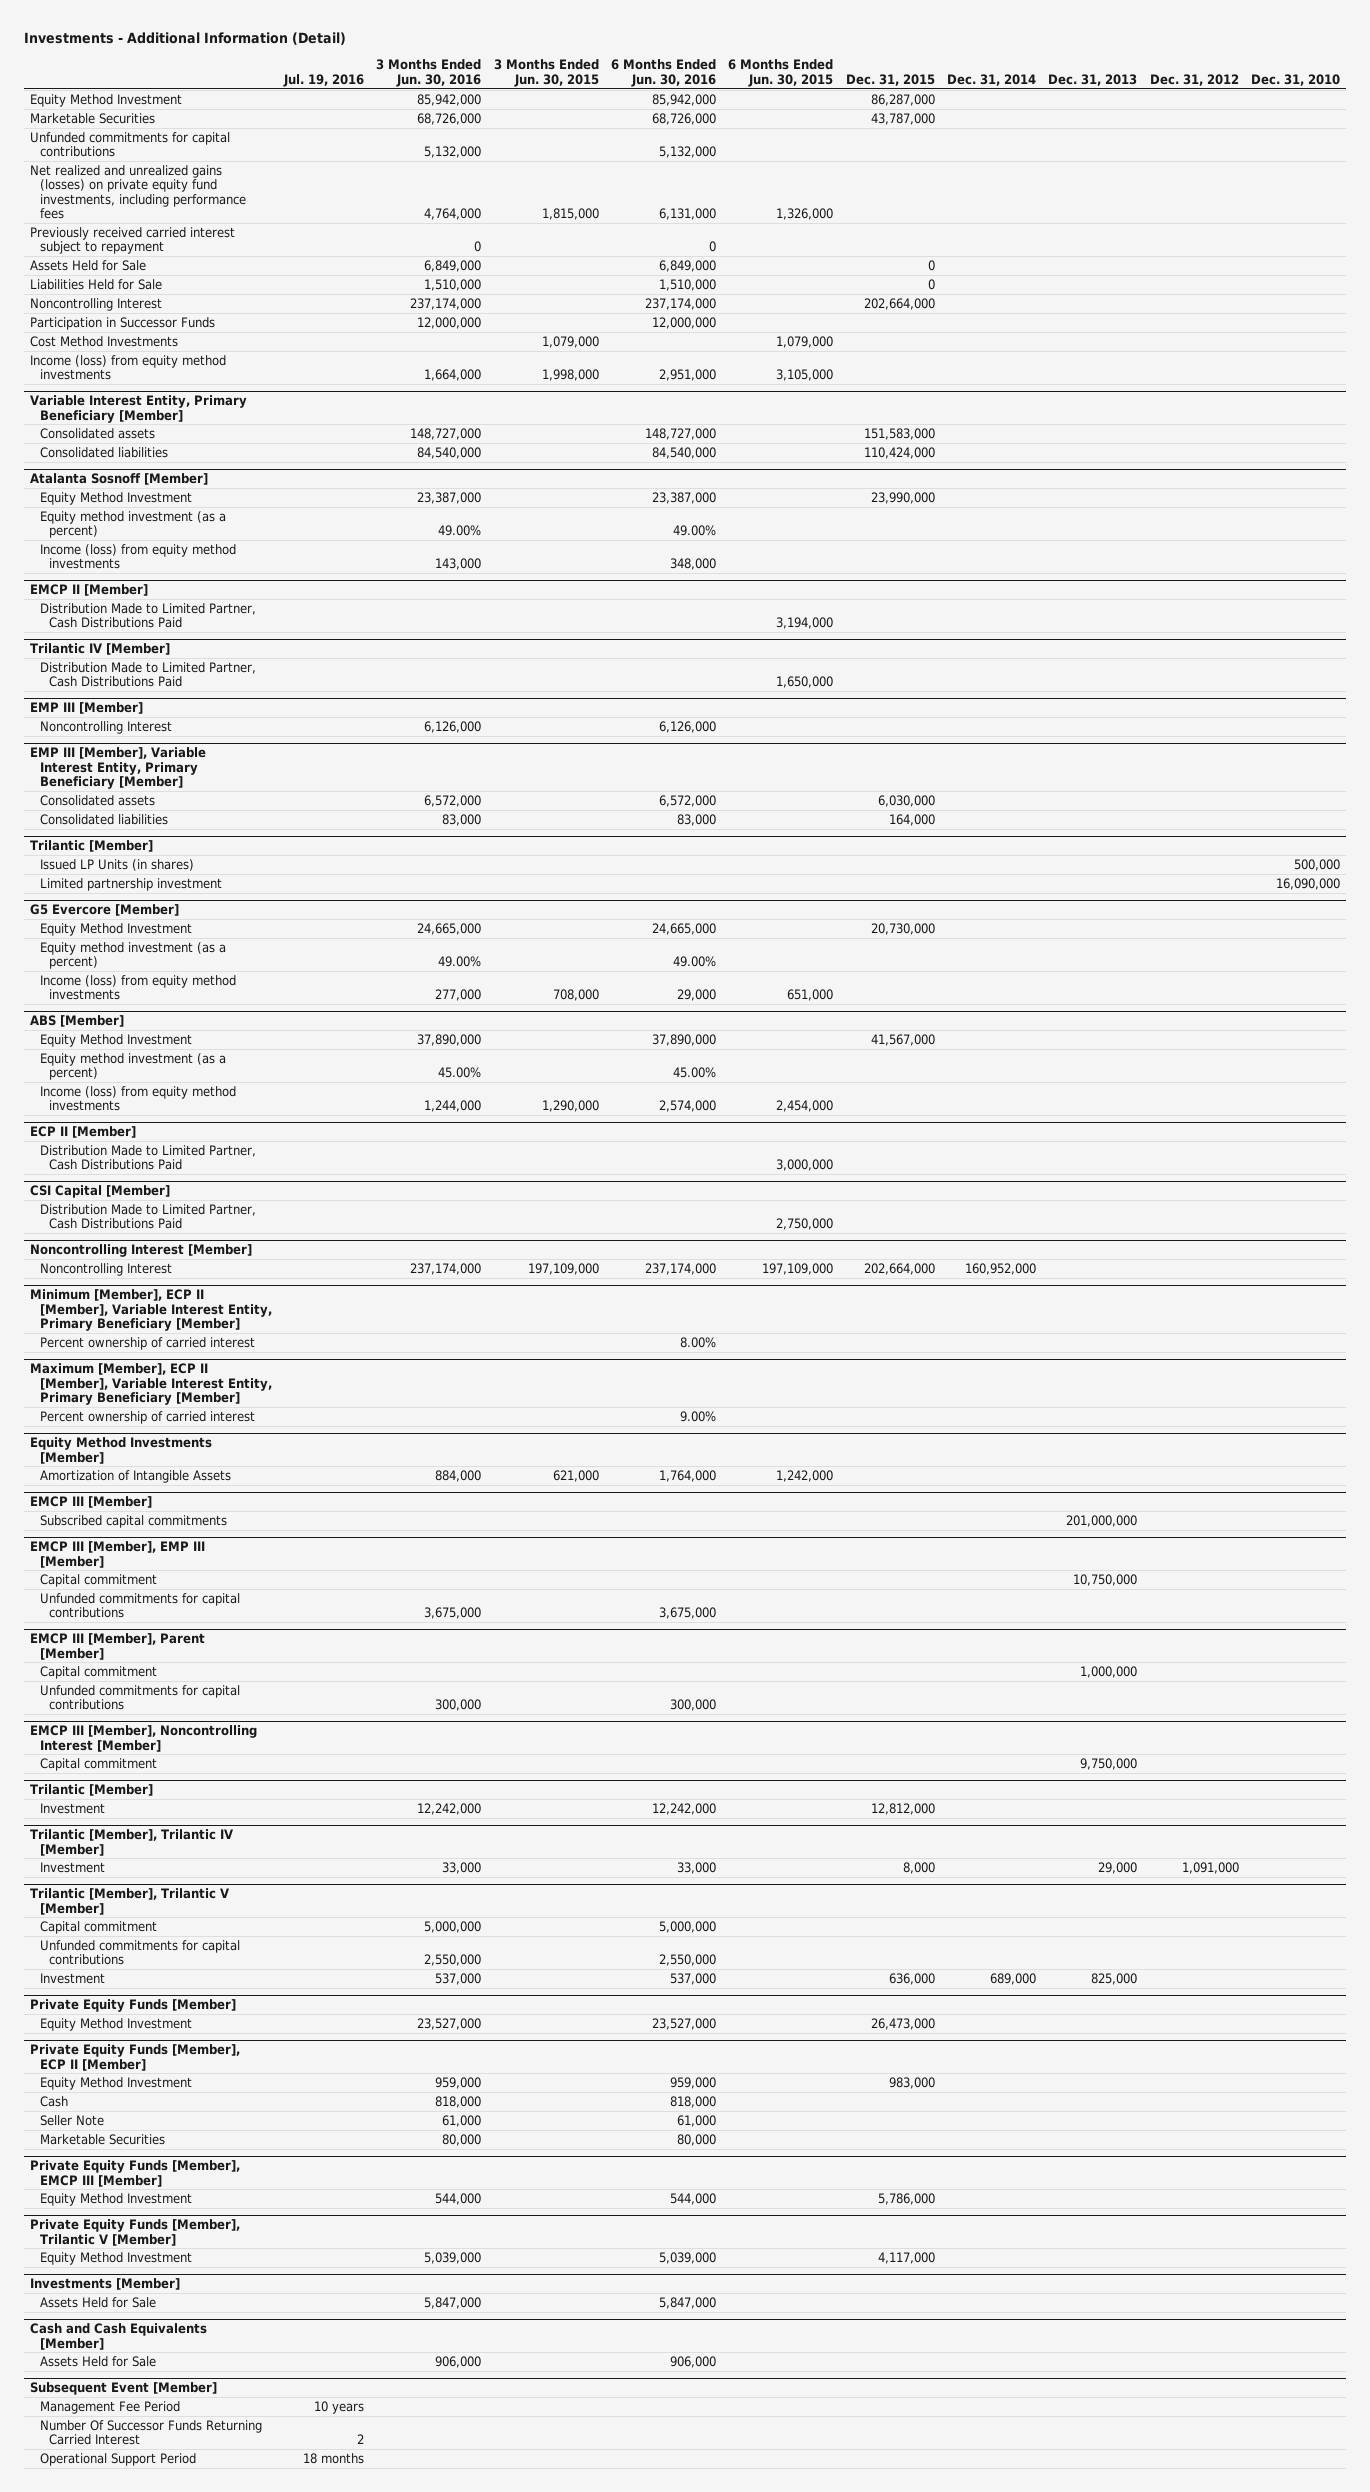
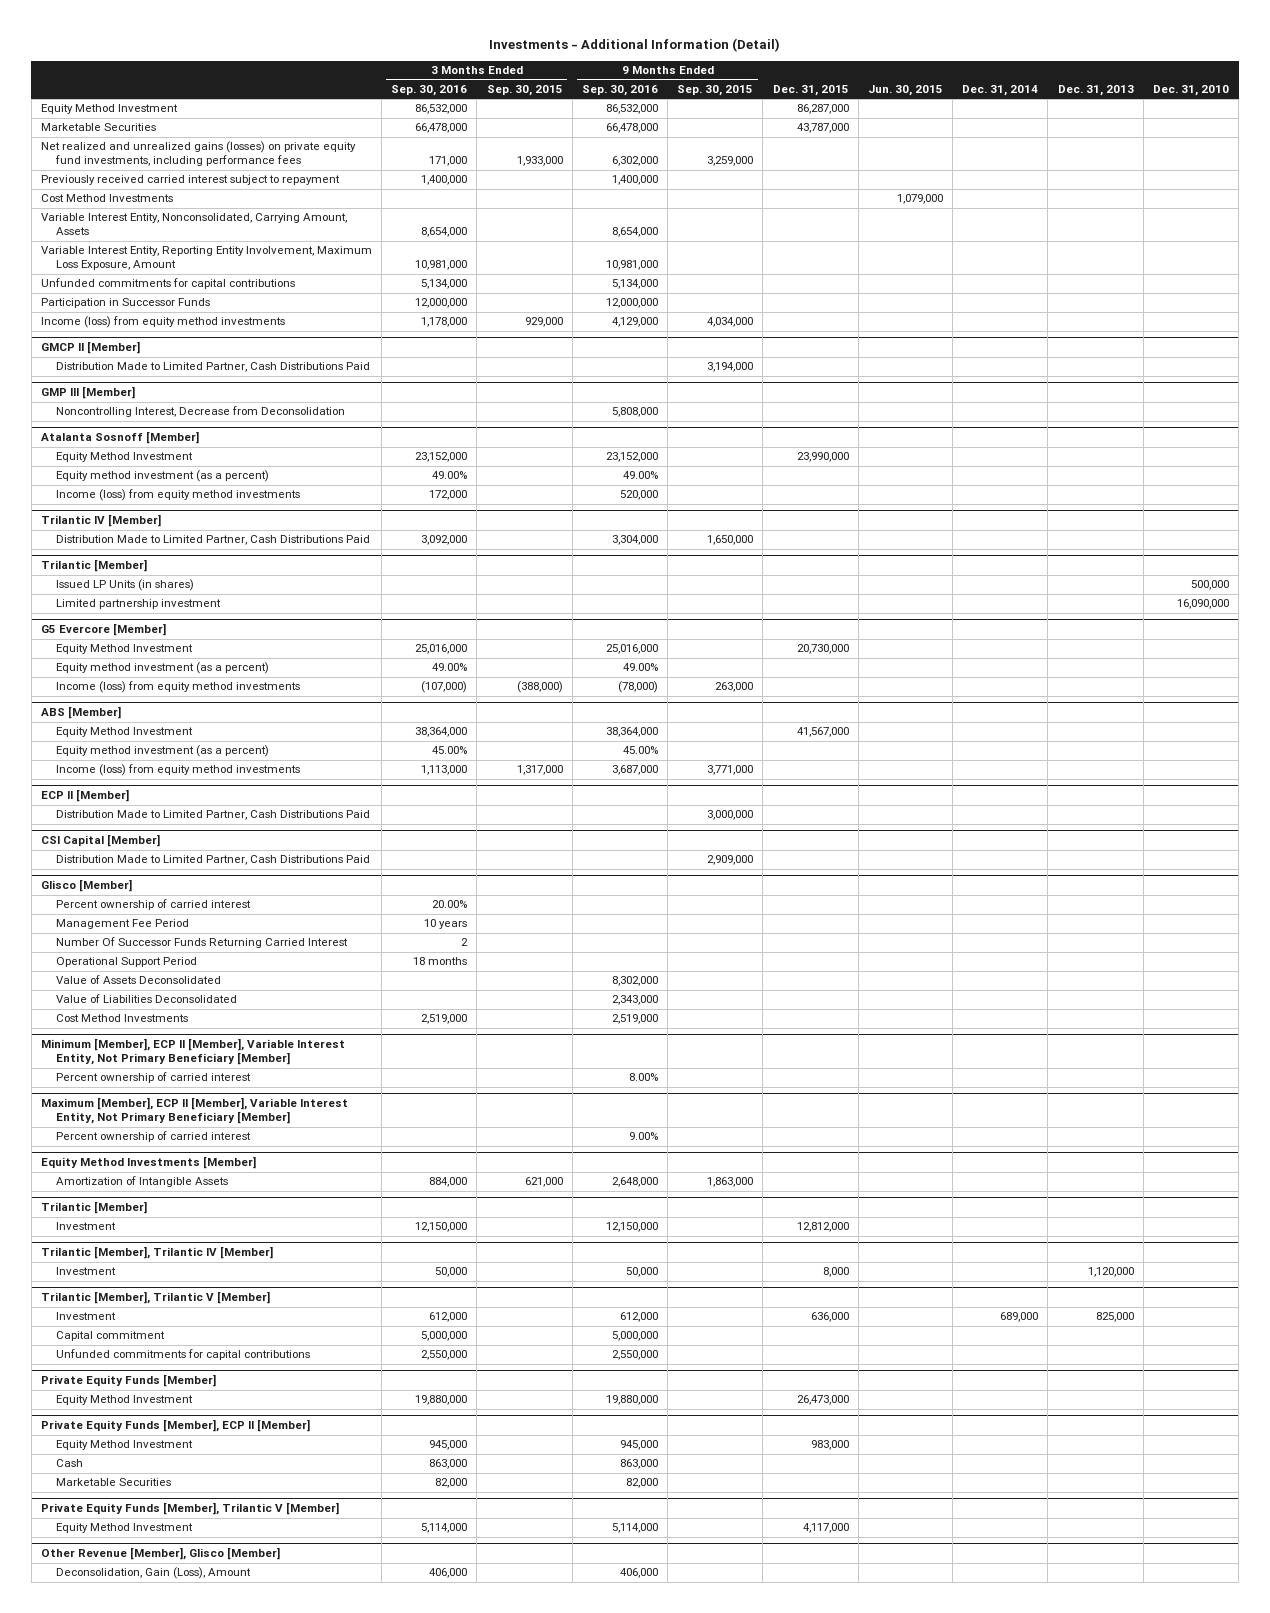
- | Jul. 19, 2016 | 3 Months Ended Jun. 30, 2016 | 3 Months Ended Jun. 30, 2015 | 6 Months Ended Jun. 30, 2016 | 6 Months Ended Jun. 30, 2015 | Dec. 31, 2015 | Dec. 31, 2014 | Dec. 31, 2013 | Dec. 31, 2012 | Dec. 31, 2010
+ | 3 Months Ended Sep. 30, 2016 | 3 Months Ended Sep. 30, 2015 | 9 Months Ended Sep. 30, 2016 | 9 Months Ended Sep. 30, 2015 | Dec. 31, 2015 | Jun. 30, 2015 | Dec. 31, 2014 | Dec. 31, 2013 | Dec. 31, 2010
- Assets Held for Sale | | 6,849,000 | | 6,849,000 | | 0 | | | |
- Liabilities Held for Sale | | 1,510,000 | | 1,510,000 | | 0 | | | |
- Noncontrolling Interest | | 237,174,000 | | 237,174,000 | | 202,664,000 | | | |
+ Variable Interest Entity, Nonconsolidated, Carrying Amount, Assets | 8,654,000 | | 8,654,000 | | | | | |
+ Variable Interest Entity, Reporting Entity Involvement, Maximum Loss Exposure, Amount | 10,981,000 | | 10,981,000 | | | | | |
moved down: Unfunded commitments for capital contributions | 5,134,000 | | 5,134,000 | | | | | |
moved down: Participation in Successor Funds | 12,000,000 | | 12,000,000 | | | | | |
- Variable Interest Entity, Primary Beneficiary [Member]
- Consolidated assets | | 148,727,000 | | 148,727,000 | | 151,583,000 | | | |
- Consolidated liabilities | | 84,540,000 | | 84,540,000 | | 110,424,000 | | | |
+ GMCP II [Member]
+ Distribution Made to Limited Partner, Cash Distributions Paid | | | | 3,194,000 | | | | |
+ GMP III [Member]
+ Noncontrolling Interest, Decrease from Deconsolidation | | | 5,808,000 | | | | | |
- EMCP II [Member]
- Distribution Made to Limited Partner, Cash Distributions Paid | | | | | 3,194,000 | | | | |
- EMP III [Member]
- Noncontrolling Interest | | 6,126,000 | | 6,126,000 | | | | | |
- EMP III [Member], Variable Interest Entity, Primary Beneficiary [Member]
- Consolidated assets | | 6,572,000 | | 6,572,000 | | 6,030,000 | | | |
- Consolidated liabilities | | 83,000 | | 83,000 | | 164,000 | | | |
- Noncontrolling Interest [Member]
- Noncontrolling Interest | | 237,174,000 | 197,109,000 | 237,174,000 | 197,109,000 | 202,664,000 | 160,952,000 | | |
- Minimum [Member], ECP II [Member], Variable Interest Entity, Primary Beneficiary [Member]
+ Glisco [Member]
+ Percent ownership of carried interest | 20.00% | | | | | | | |
+ Management Fee Period | 10 years | | | | | | | |
+ Number Of Successor Funds Returning Carried Interest | 2 | | | | | | | |
+ Operational Support Period | 18 months | | | | | | | |
+ Value of Assets Deconsolidated | | | 8,302,000 | | | | | |
+ Value of Liabilities Deconsolidated | | | 2,343,000 | | | | | |
+ Cost Method Investments | 2,519,000 | | 2,519,000 | | | | | |
+ Minimum [Member], ECP II [Member], Variable Interest Entity, Not Primary Beneficiary [Member]
- Maximum [Member], ECP II [Member], Variable Interest Entity, Primary Beneficiary [Member]
+ Maximum [Member], ECP II [Member], Variable Interest Entity, Not Primary Beneficiary [Member]
- EMCP III [Member]
- Subscribed capital commitments | | | | | | | | 201,000,000 | |
- EMCP III [Member], EMP III [Member]
- Capital commitment | | | | | | | | 10,750,000 | |
- Unfunded commitments for capital contributions | | 3,675,000 | | 3,675,000 | | | | | |
- EMCP III [Member], Parent [Member]
- Capital commitment | | | | | | | | 1,000,000 | |
- Unfunded commitments for capital contributions | | 300,000 | | 300,000 | | | | | |
- EMCP III [Member], Noncontrolling Interest [Member]
- Capital commitment | | | | | | | | 9,750,000 | |
@ Trilantic [Member], Trilantic IV [Member]
- Investment | | 33,000 | | 33,000 | | 8,000 | | 29,000 | 1,091,000 |
+ Investment | 50,000 | | 50,000 | | 8,000 | | | 1,120,000 |
@ Trilantic [Member], Trilantic V [Member]
moved up: Investment | 612,000 | | 612,000 | | 636,000 | | 689,000 | 825,000 |
@ Private Equity Funds [Member], ECP II [Member]
- Seller Note | | 61,000 | | 61,000 | | | | | |
- Private Equity Funds [Member], EMCP III [Member]
- Equity Method Investment | | 544,000 | | 544,000 | | 5,786,000 | | | |
- Investments [Member]
- Assets Held for Sale | | 5,847,000 | | 5,847,000 | | | | | |
- Cash and Cash Equivalents [Member]
- Assets Held for Sale | | 906,000 | | 906,000 | | | | | |
- Subsequent Event [Member]
- Management Fee Period | 10 years | | | | | | | | |
- Number Of Successor Funds Returning Carried Interest | 2 | | | | | | | | |
- Operational Support Period | 18 months | | | | | | | | |
+ Other Revenue [Member], Glisco [Member]
+ Deconsolidation, Gain (Loss), Amount | 406,000 | | 406,000 | | | | | |

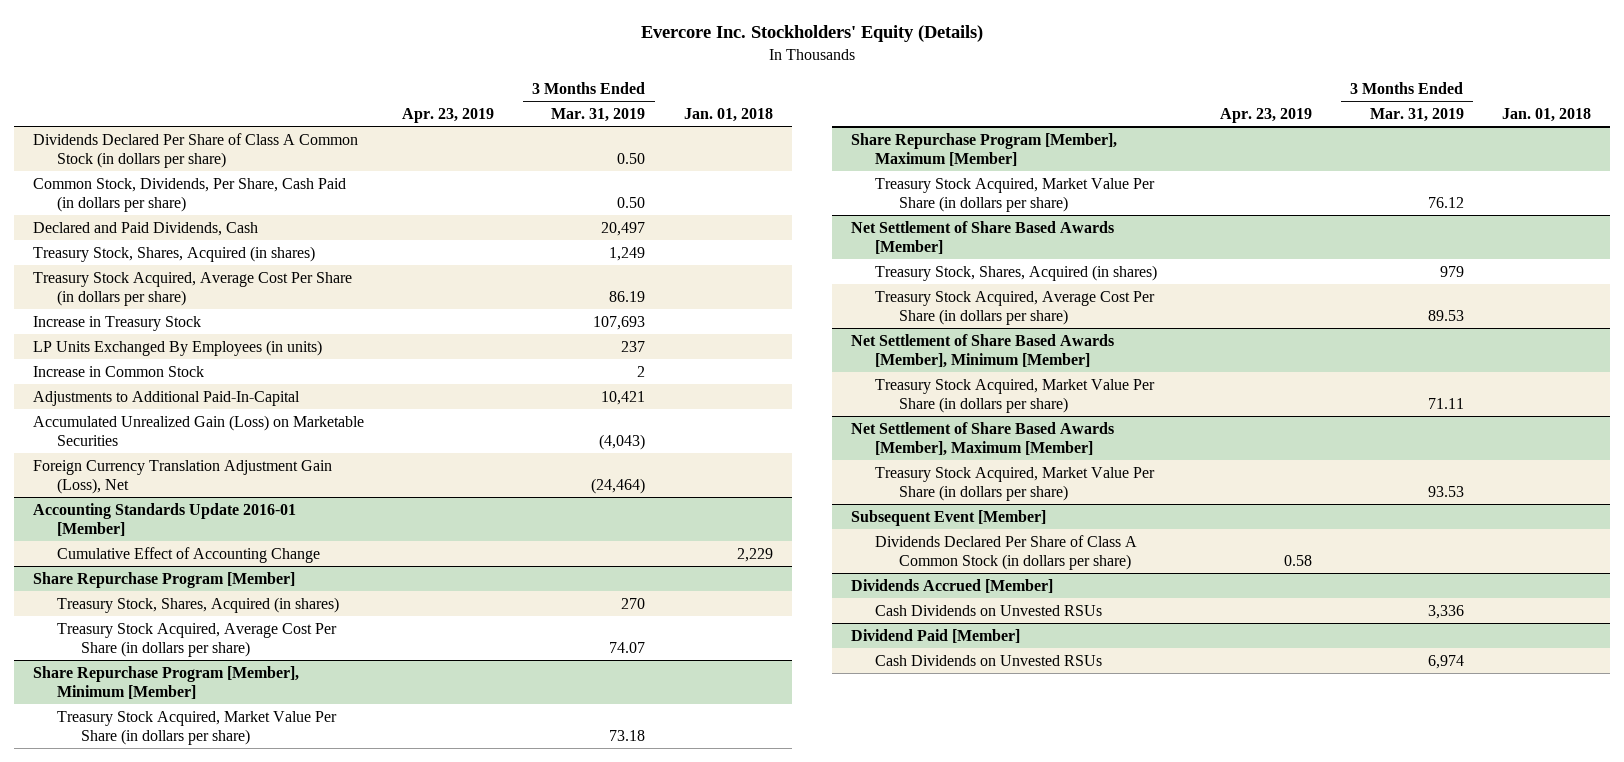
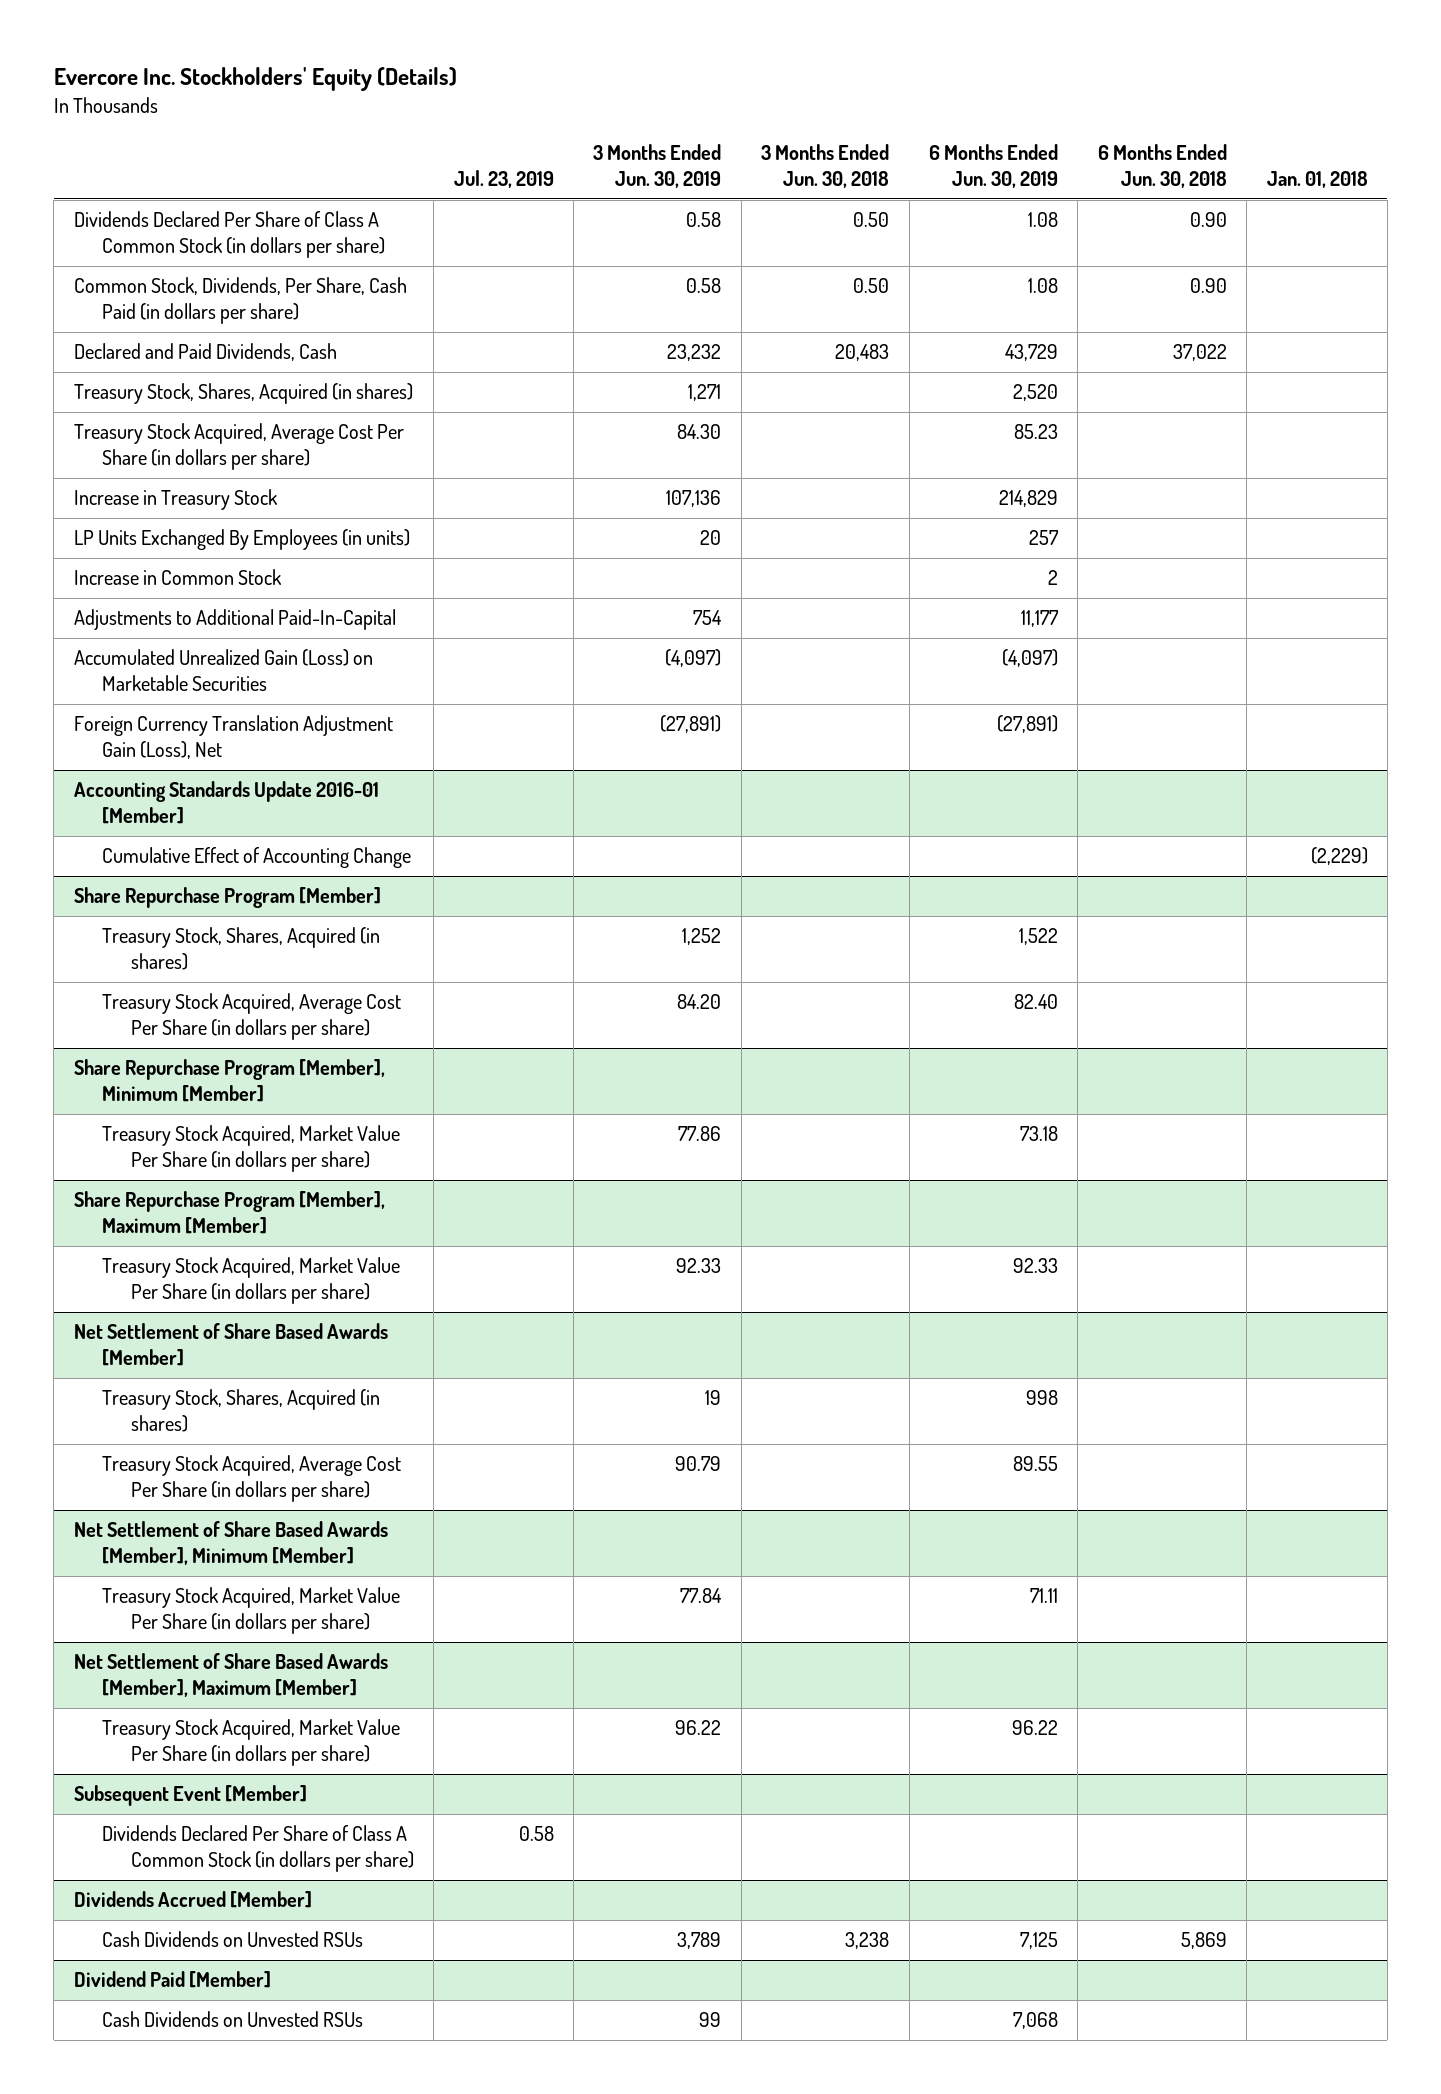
- | Apr. 23, 2019 | 3 Months Ended Mar. 31, 2019 | Jan. 01, 2018
+ | Jul. 23, 2019 | 3 Months Ended Jun. 30, 2019 | 3 Months Ended Jun. 30, 2018 | 6 Months Ended Jun. 30, 2019 | 6 Months Ended Jun. 30, 2018 | Jan. 01, 2018
@ Accounting Standards Update 2016-01 [Member]
- Cumulative Effect of Accounting Change | | | 2,229
+ Cumulative Effect of Accounting Change | | | | | | (2,229)

